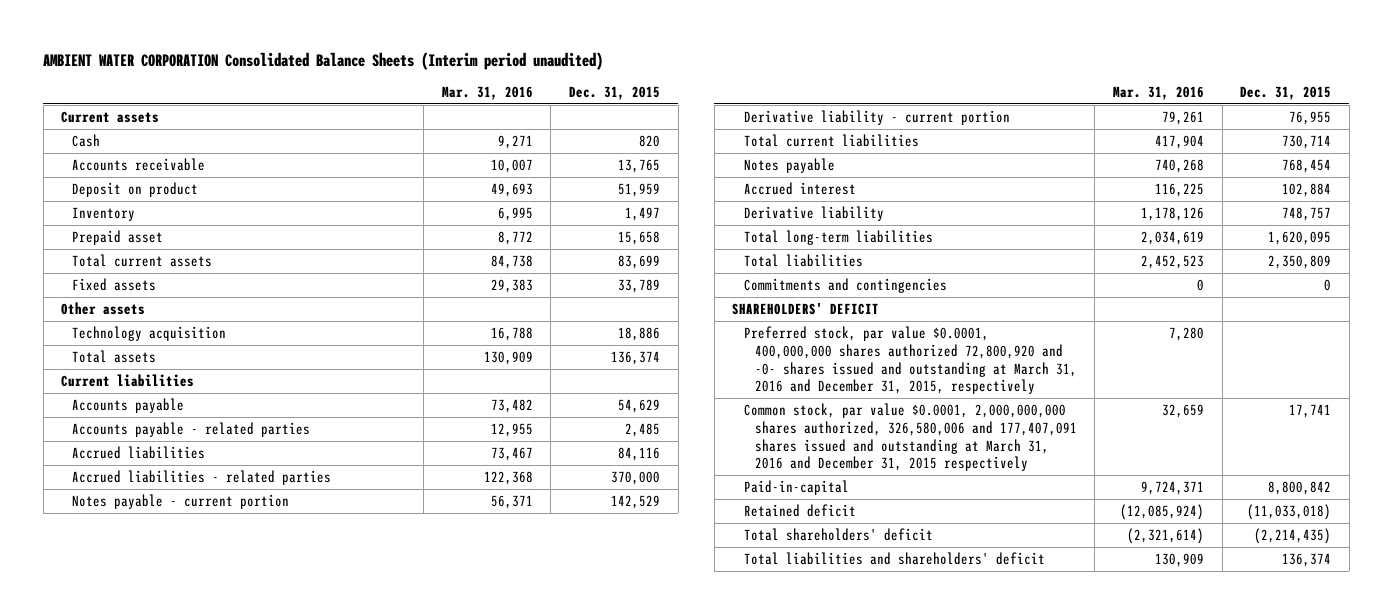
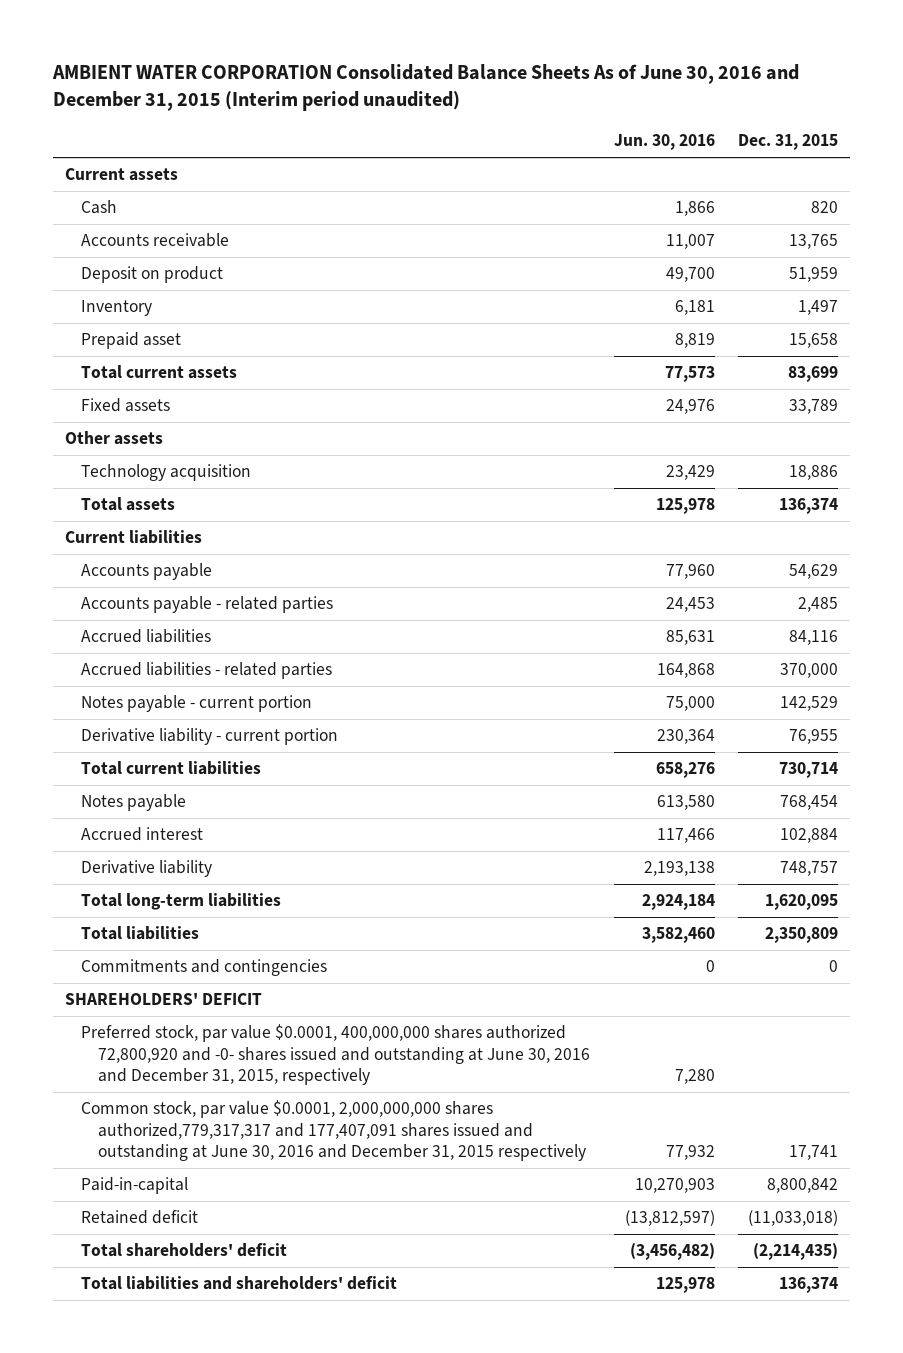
- AMBIENT WATER CORPORATION Consolidated Balance Sheets (Interim period unaudited)
+ AMBIENT WATER CORPORATION Consolidated Balance Sheets As of June 30, 2016 and December 31, 2015 (Interim period unaudited)
- | Mar. 31, 2016 | Dec. 31, 2015
+ | Jun. 30, 2016 | Dec. 31, 2015
- Preferred stock, par value $0.0001, 400,000,000 shares authorized 72,800,920 and -0- shares issued and outstanding at March 31, 2016 and December 31, 2015, respectively | 7,280 |
- Common stock, par value $0.0001, 2,000,000,000 shares authorized, 326,580,006 and 177,407,091 shares issued and outstanding at March 31, 2016 and December 31, 2015 respectively | 32,659 | 17,741
+ Preferred stock, par value $0.0001, 400,000,000 shares authorized 72,800,920 and -0- shares issued and outstanding at June 30, 2016 and December 31, 2015, respectively | 7,280 |
+ Common stock, par value $0.0001, 2,000,000,000 shares authorized,779,317,317 and 177,407,091 shares issued and outstanding at June 30, 2016 and December 31, 2015 respectively | 77,932 | 17,741

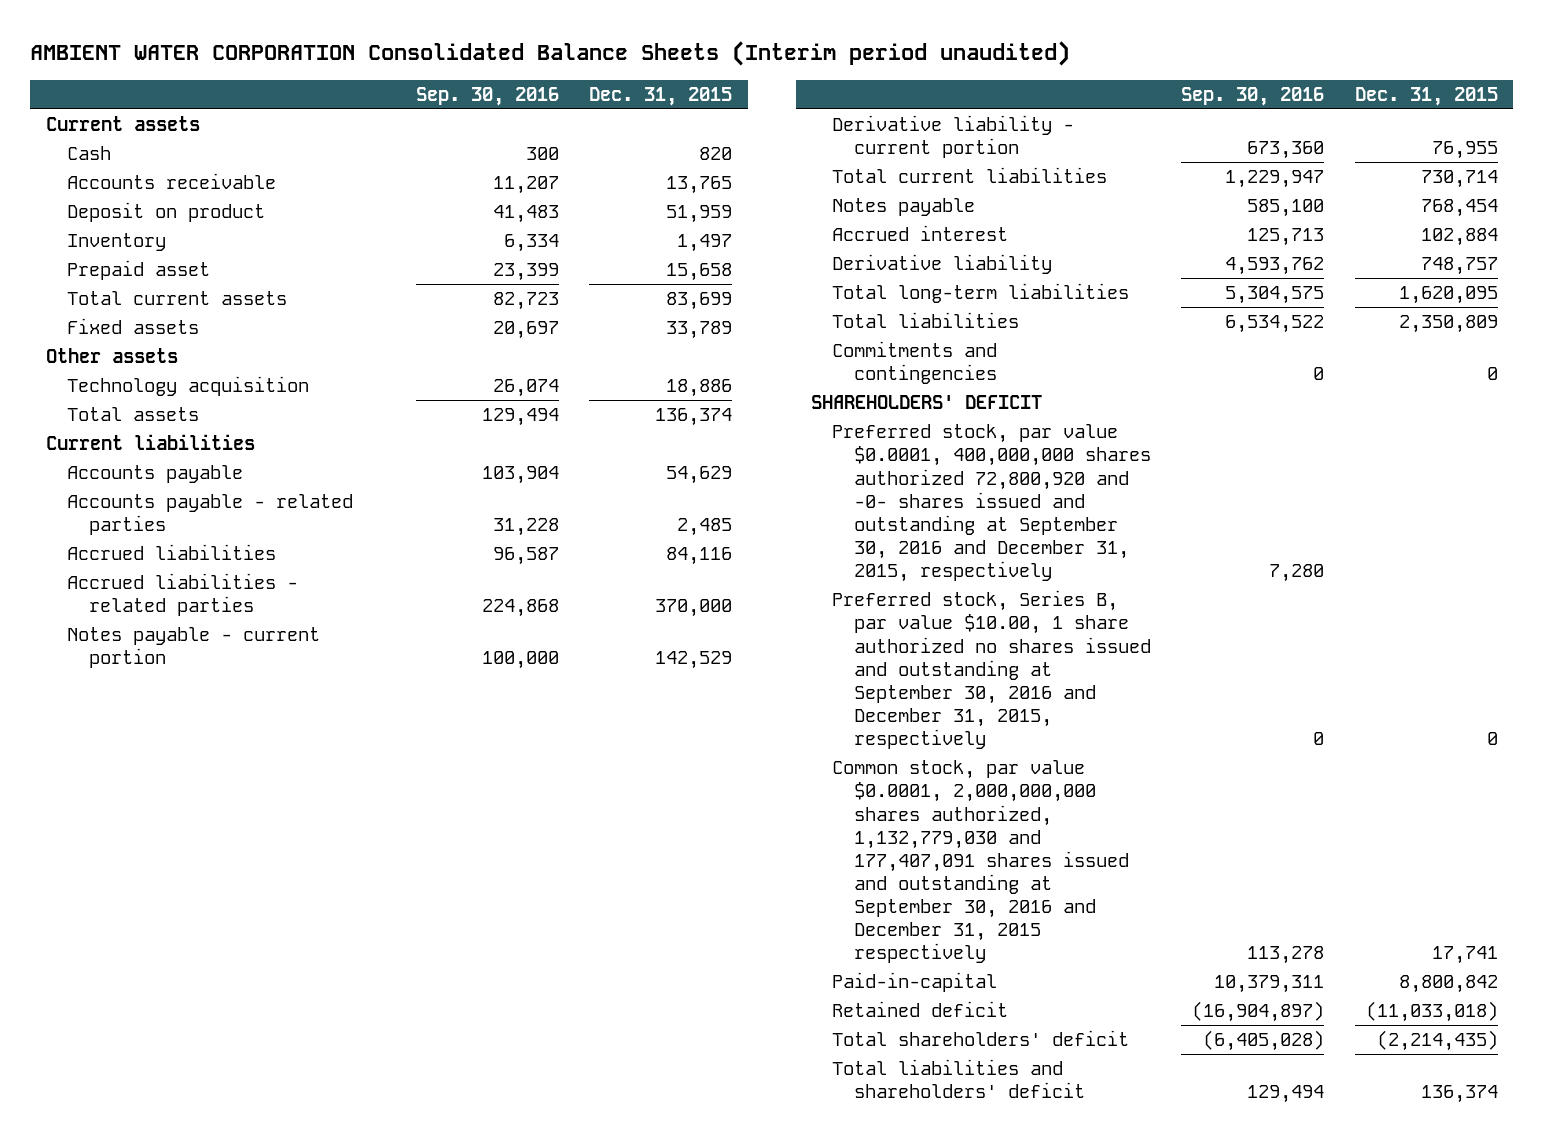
- AMBIENT WATER CORPORATION Consolidated Balance Sheets As of June 30, 2016 and December 31, 2015 (Interim period unaudited)
+ AMBIENT WATER CORPORATION Consolidated Balance Sheets (Interim period unaudited)
- | Jun. 30, 2016 | Dec. 31, 2015
+ | Sep. 30, 2016 | Dec. 31, 2015
- Preferred stock, par value $0.0001, 400,000,000 shares authorized 72,800,920 and -0- shares issued and outstanding at June 30, 2016 and December 31, 2015, respectively | 7,280 |
- Common stock, par value $0.0001, 2,000,000,000 shares authorized,779,317,317 and 177,407,091 shares issued and outstanding at June 30, 2016 and December 31, 2015 respectively | 77,932 | 17,741
+ Preferred stock, par value $0.0001, 400,000,000 shares authorized 72,800,920 and -0- shares issued and outstanding at September 30, 2016 and December 31, 2015, respectively | 7,280 |
+ Preferred stock, Series B, par value $10.00, 1 share authorized no shares issued and outstanding at September 30, 2016 and December 31, 2015, respectively | 0 | 0
+ Common stock, par value $0.0001, 2,000,000,000 shares authorized, 1,132,779,030 and 177,407,091 shares issued and outstanding at September 30, 2016 and December 31, 2015 respectively | 113,278 | 17,741

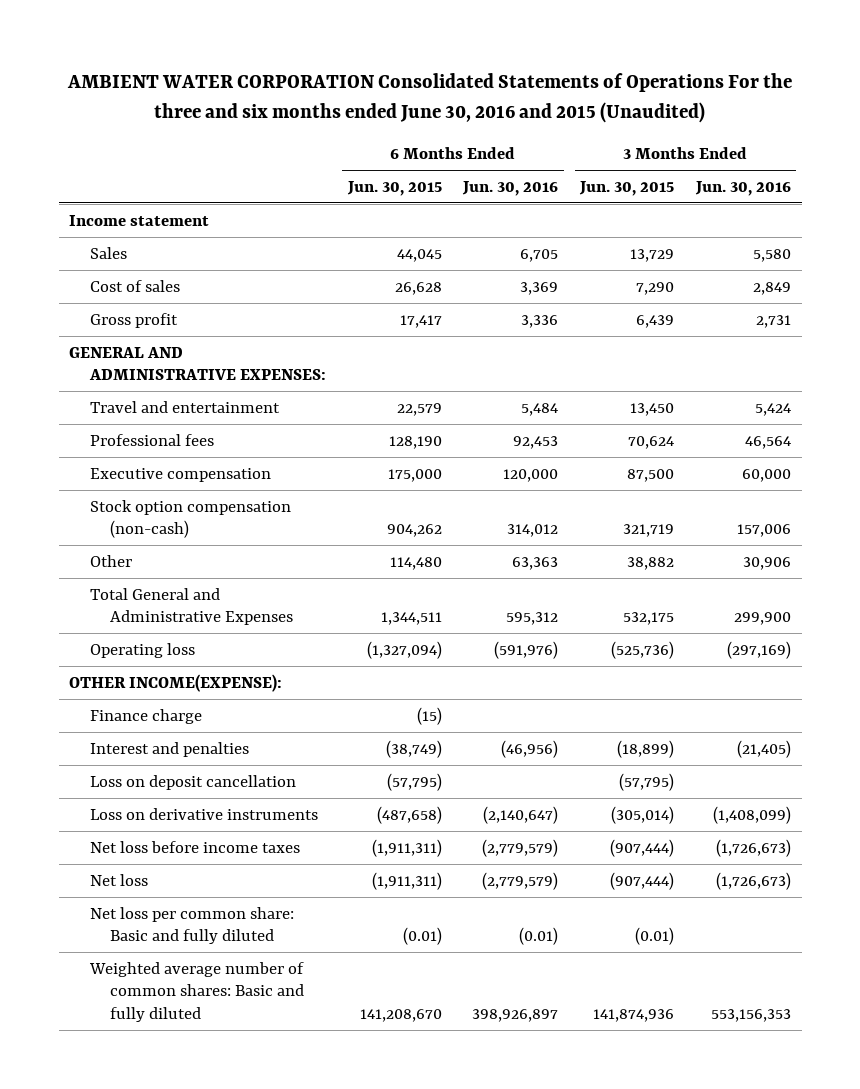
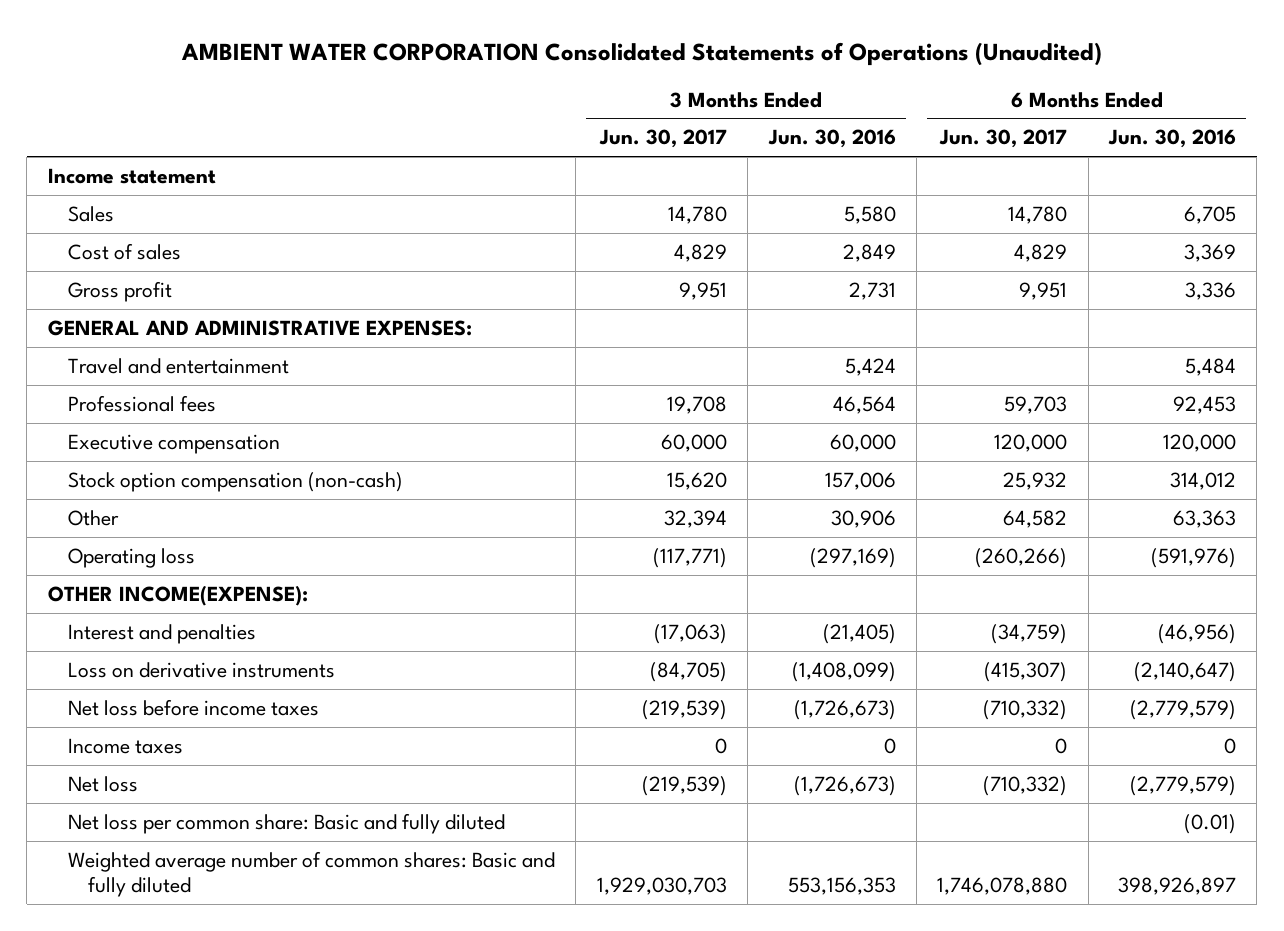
- AMBIENT WATER CORPORATION Consolidated Statements of Operations For the three and six months ended June 30, 2016 and 2015 (Unaudited)
+ AMBIENT WATER CORPORATION Consolidated Statements of Operations (Unaudited)
- | 6 Months Ended Jun. 30, 2015 | 6 Months Ended Jun. 30, 2016 | 3 Months Ended Jun. 30, 2015 | 3 Months Ended Jun. 30, 2016
+ | 3 Months Ended Jun. 30, 2017 | 3 Months Ended Jun. 30, 2016 | 6 Months Ended Jun. 30, 2017 | 6 Months Ended Jun. 30, 2016
- Total General and Administrative Expenses | 1,344,511 | 595,312 | 532,175 | 299,900
- Finance charge | (15) | | |
- Loss on deposit cancellation | (57,795) | | (57,795) |
+ Income taxes | 0 | 0 | 0 | 0

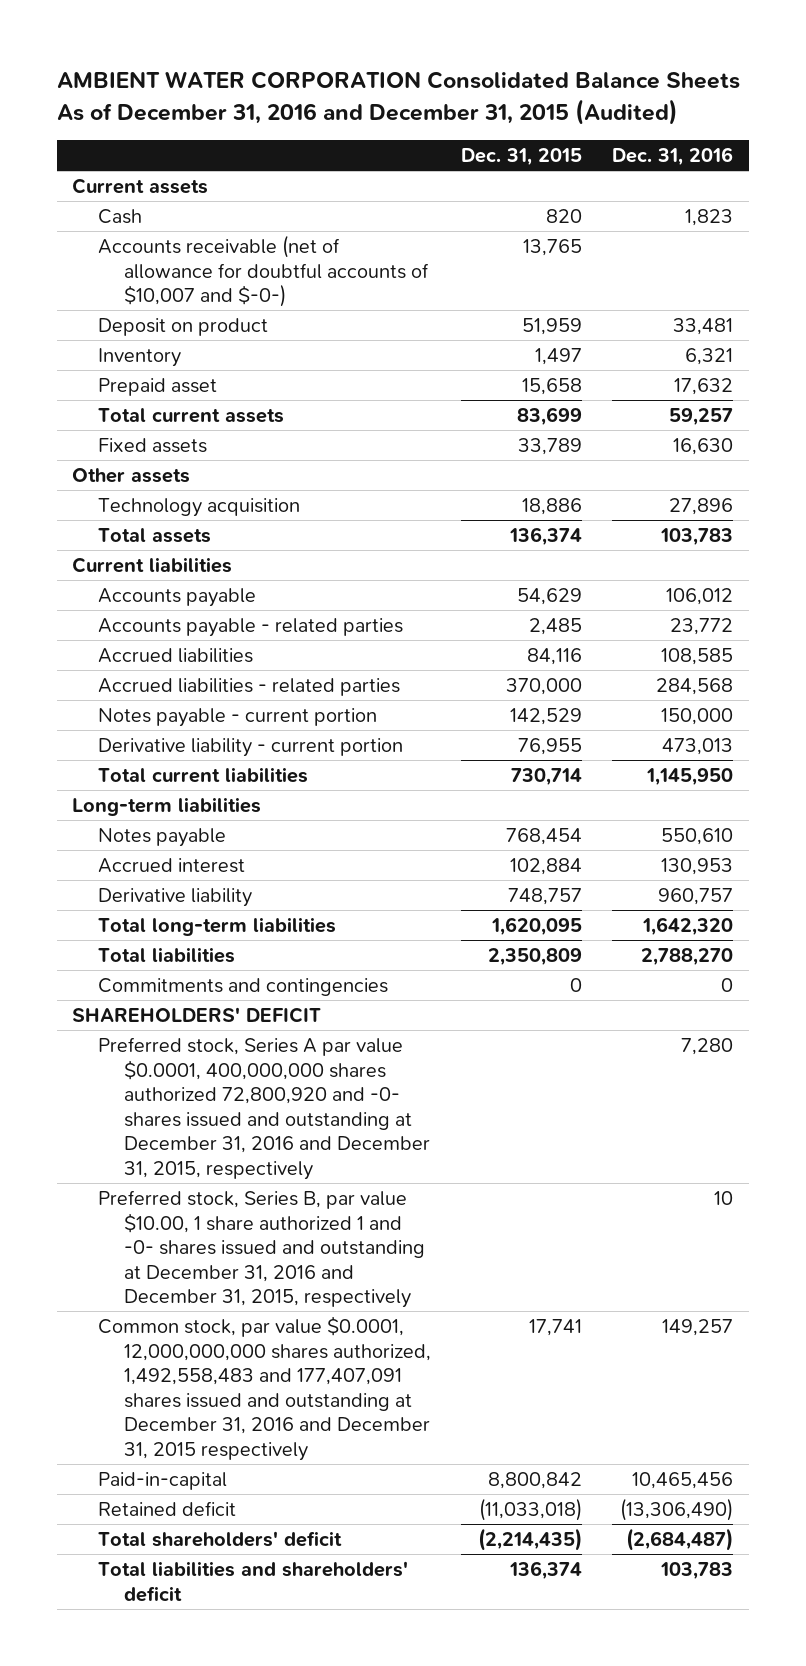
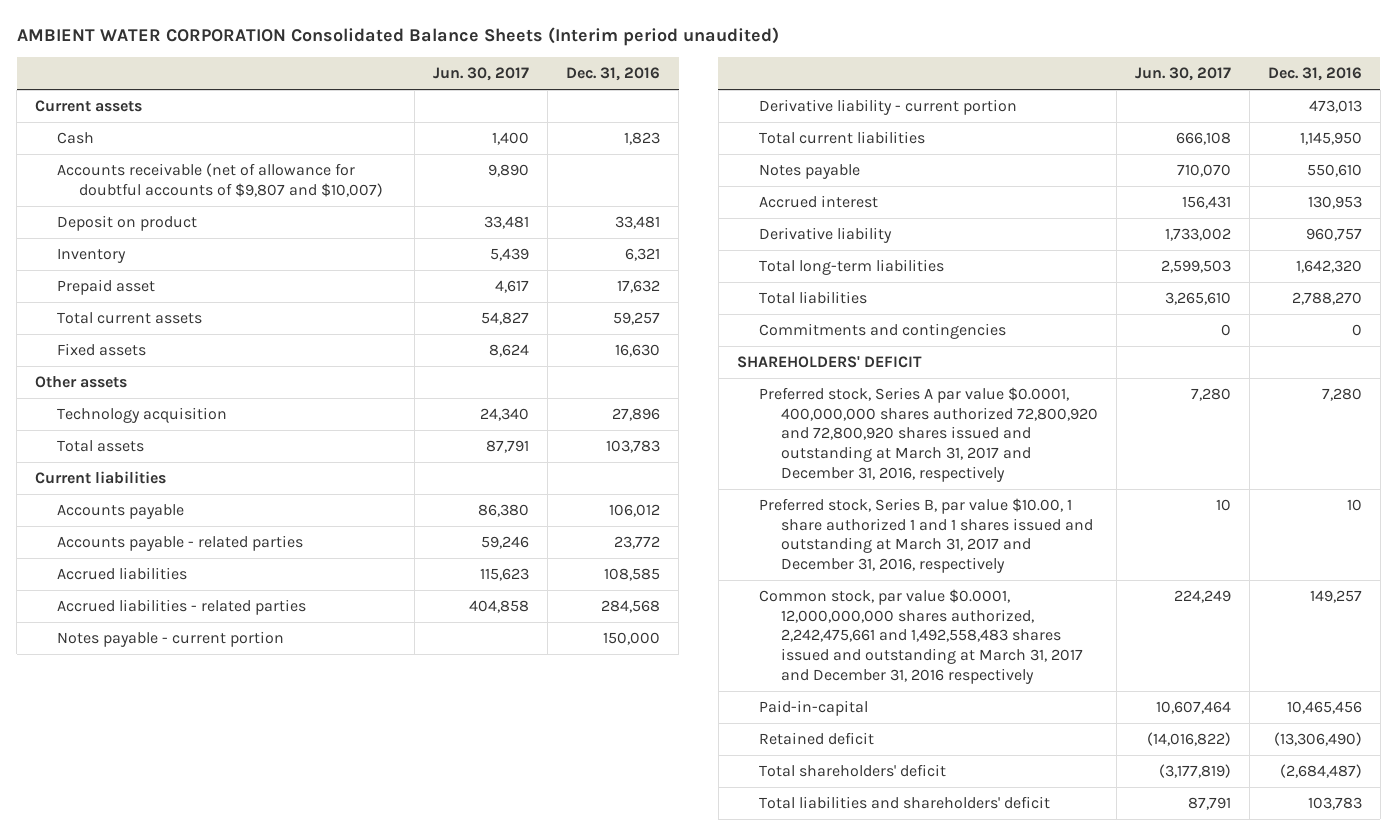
- AMBIENT WATER CORPORATION Consolidated Balance Sheets As of December 31, 2016 and December 31, 2015 (Audited)
+ AMBIENT WATER CORPORATION Consolidated Balance Sheets (Interim period unaudited)
- | Dec. 31, 2015 | Dec. 31, 2016
+ | Jun. 30, 2017 | Dec. 31, 2016
- Accounts receivable (net of allowance for doubtful accounts of $10,007 and $-0-) | 13,765 |
+ Accounts receivable (net of allowance for doubtful accounts of $9,807 and $10,007) | 9,890 |
- Long-term liabilities
- Preferred stock, Series A par value $0.0001, 400,000,000 shares authorized 72,800,920 and -0- shares issued and outstanding at December 31, 2016 and December 31, 2015, respectively | | 7,280
- Preferred stock, Series B, par value $10.00, 1 share authorized 1 and -0- shares issued and outstanding at December 31, 2016 and December 31, 2015, respectively | | 10
- Common stock, par value $0.0001, 12,000,000,000 shares authorized, 1,492,558,483 and 177,407,091 shares issued and outstanding at December 31, 2016 and December 31, 2015 respectively | 17,741 | 149,257
+ Preferred stock, Series A par value $0.0001, 400,000,000 shares authorized 72,800,920 and 72,800,920 shares issued and outstanding at March 31, 2017 and December 31, 2016, respectively | 7,280 | 7,280
+ Preferred stock, Series B, par value $10.00, 1 share authorized 1 and 1 shares issued and outstanding at March 31, 2017 and December 31, 2016, respectively | 10 | 10
+ Common stock, par value $0.0001, 12,000,000,000 shares authorized, 2,242,475,661 and 1,492,558,483 shares issued and outstanding at March 31, 2017 and December 31, 2016 respectively | 224,249 | 149,257

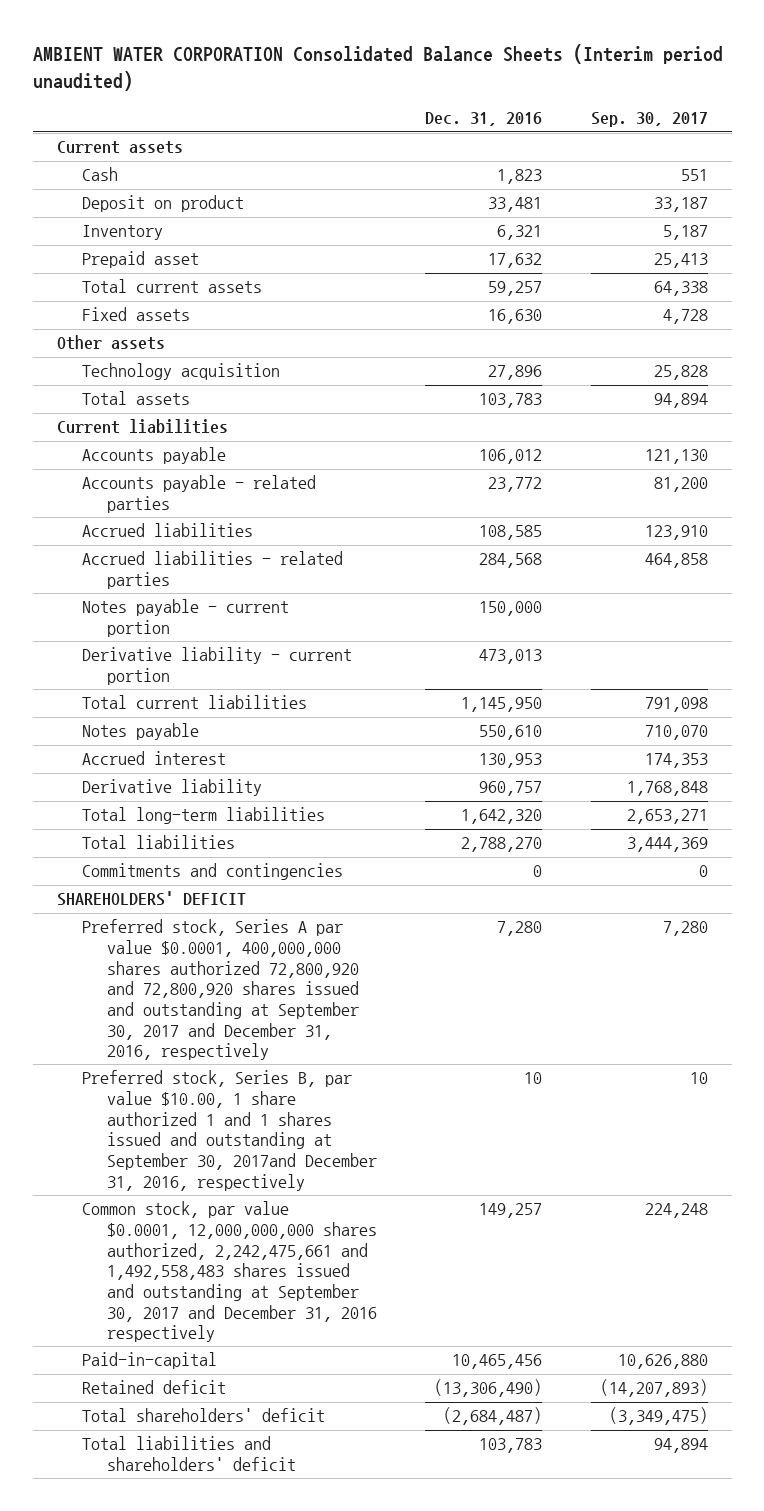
- | Jun. 30, 2017 | Dec. 31, 2016
+ | Dec. 31, 2016 | Sep. 30, 2017
- Accounts receivable (net of allowance for doubtful accounts of $9,807 and $10,007) | 9,890 |
- Preferred stock, Series A par value $0.0001, 400,000,000 shares authorized 72,800,920 and 72,800,920 shares issued and outstanding at March 31, 2017 and December 31, 2016, respectively | 7,280 | 7,280
- Preferred stock, Series B, par value $10.00, 1 share authorized 1 and 1 shares issued and outstanding at March 31, 2017 and December 31, 2016, respectively | 10 | 10
- Common stock, par value $0.0001, 12,000,000,000 shares authorized, 2,242,475,661 and 1,492,558,483 shares issued and outstanding at March 31, 2017 and December 31, 2016 respectively | 224,249 | 149,257
+ Preferred stock, Series A par value $0.0001, 400,000,000 shares authorized 72,800,920 and 72,800,920 shares issued and outstanding at September 30, 2017 and December 31, 2016, respectively | 7,280 | 7,280
+ Preferred stock, Series B, par value $10.00, 1 share authorized 1 and 1 shares issued and outstanding at September 30, 2017and December 31, 2016, respectively | 10 | 10
+ Common stock, par value $0.0001, 12,000,000,000 shares authorized, 2,242,475,661 and 1,492,558,483 shares issued and outstanding at September 30, 2017 and December 31, 2016 respectively | 149,257 | 224,248

